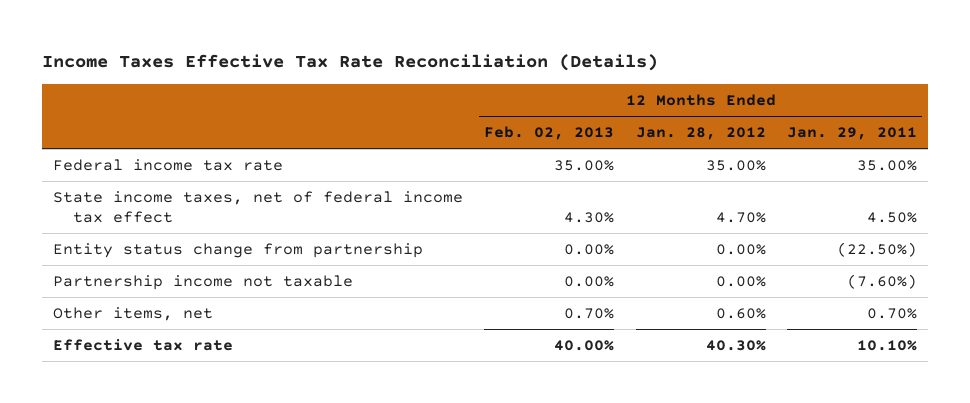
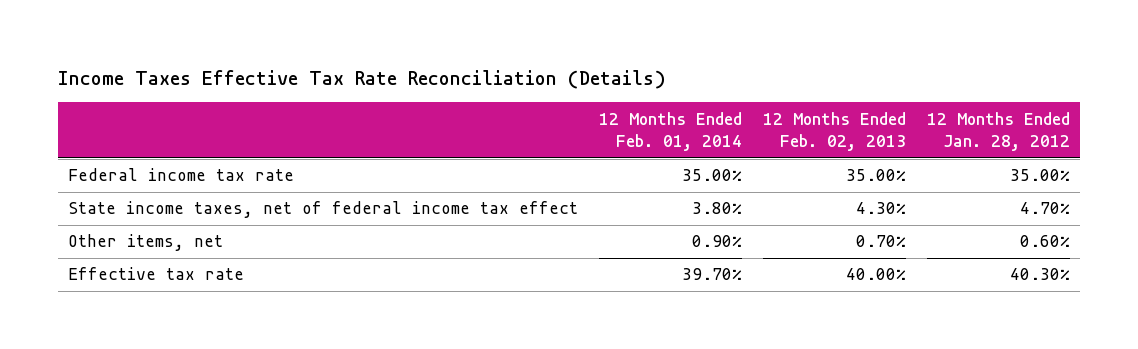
- | 12 Months Ended Feb. 02, 2013 | 12 Months Ended Jan. 28, 2012 | 12 Months Ended Jan. 29, 2011
+ | 12 Months Ended Feb. 01, 2014 | 12 Months Ended Feb. 02, 2013 | 12 Months Ended Jan. 28, 2012
- Entity status change from partnership | 0.00% | 0.00% | (22.50%)
- Partnership income not taxable | 0.00% | 0.00% | (7.60%)

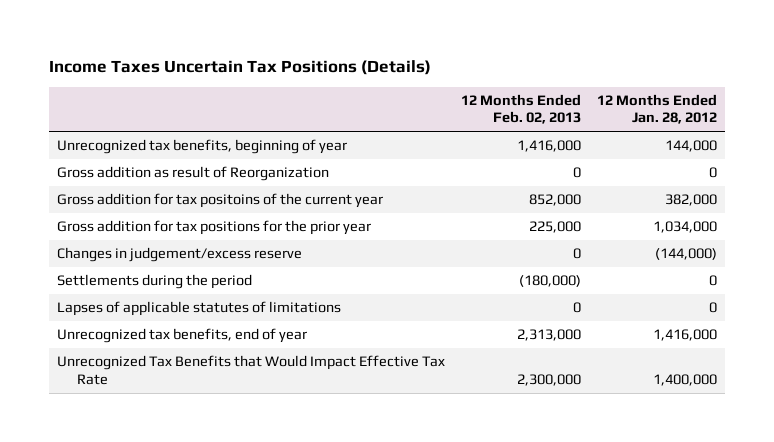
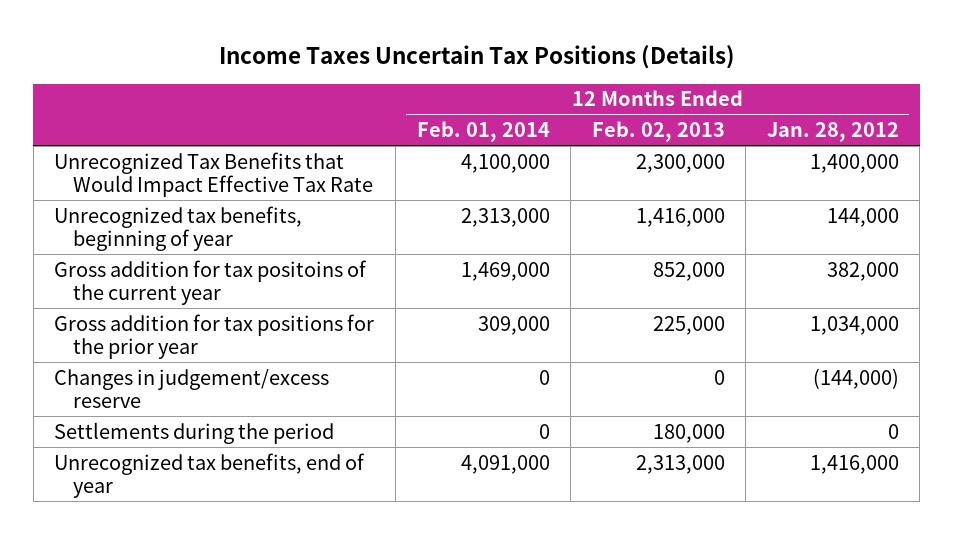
- | 12 Months Ended Feb. 02, 2013 | 12 Months Ended Jan. 28, 2012
+ | 12 Months Ended Feb. 01, 2014 | 12 Months Ended Feb. 02, 2013 | 12 Months Ended Jan. 28, 2012
moved up: Unrecognized Tax Benefits that Would Impact Effective Tax Rate | 4,100,000 | 2,300,000 | 1,400,000
- Gross addition as result of Reorganization | 0 | 0
- Settlements during the period | (180,000) | 0
- Lapses of applicable statutes of limitations | 0 | 0
+ Settlements during the period | 0 | 180,000 | 0

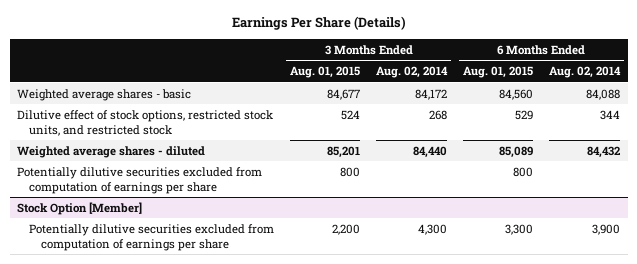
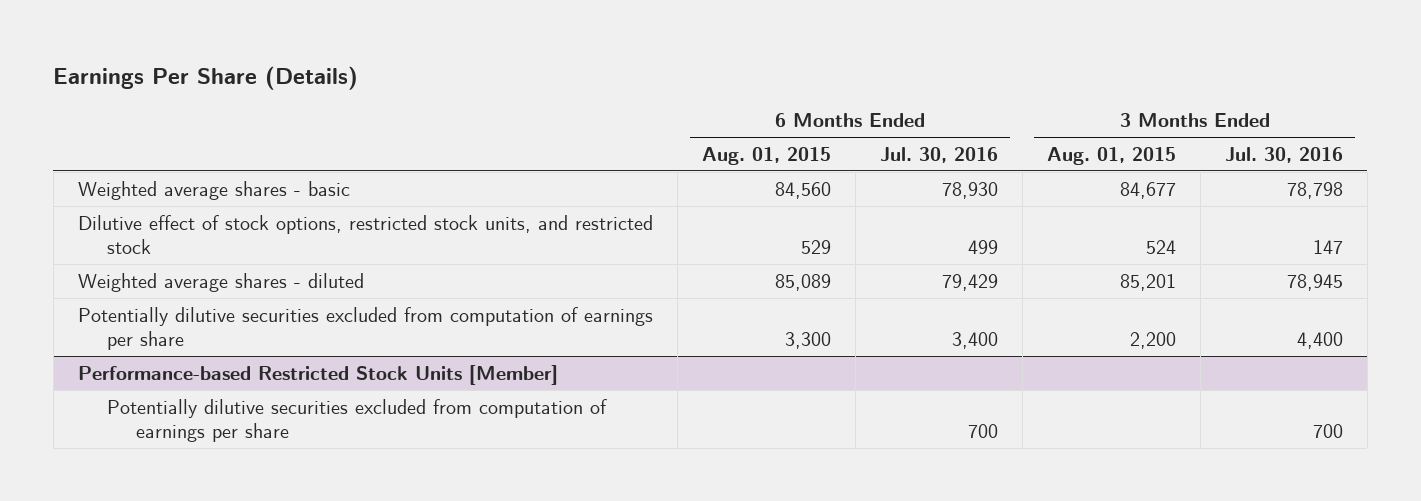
- | 3 Months Ended Aug. 01, 2015 | 3 Months Ended Aug. 02, 2014 | 6 Months Ended Aug. 01, 2015 | 6 Months Ended Aug. 02, 2014
+ | 6 Months Ended Aug. 01, 2015 | 6 Months Ended Jul. 30, 2016 | 3 Months Ended Aug. 01, 2015 | 3 Months Ended Jul. 30, 2016
- Potentially dilutive securities excluded from computation of earnings per share | 800 | | 800 |
- Stock Option [Member]
+ Performance-based Restricted Stock Units [Member]
+ Potentially dilutive securities excluded from computation of earnings per share | | 700 | | 700

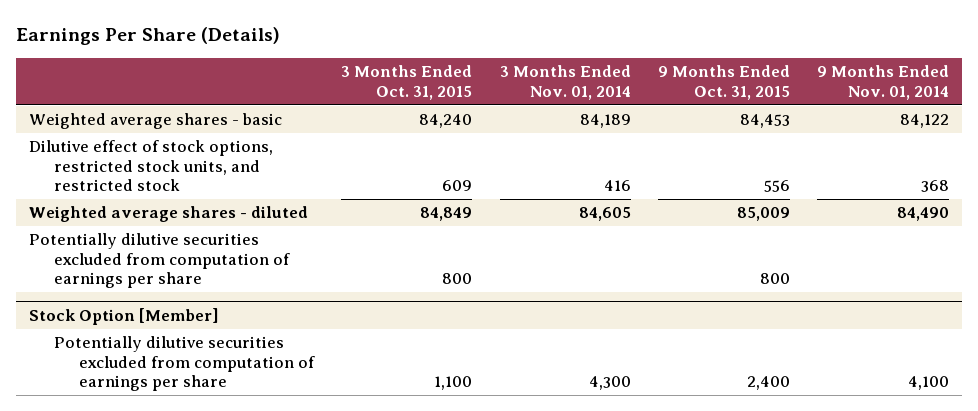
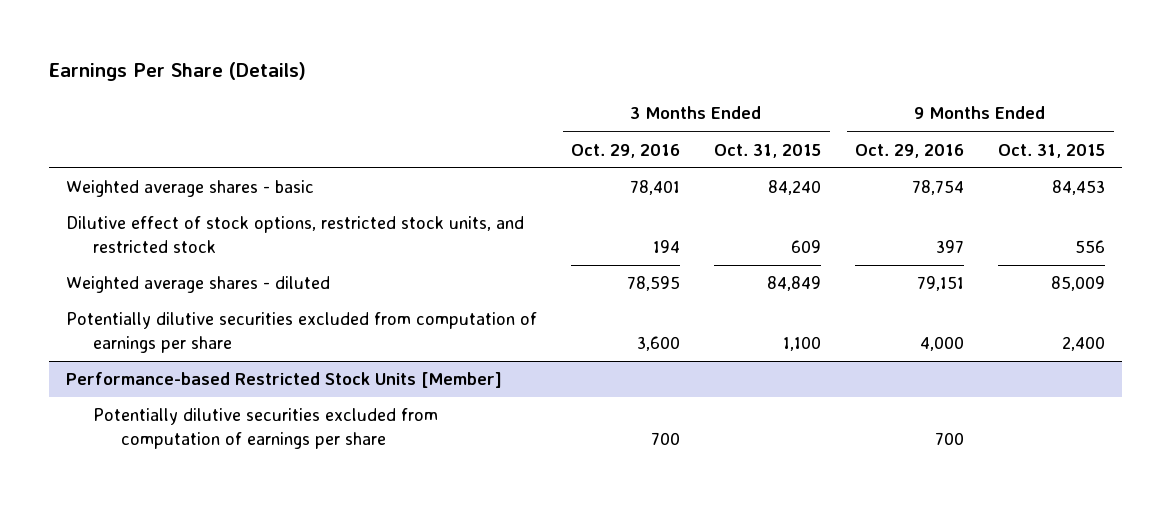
- | 3 Months Ended Oct. 31, 2015 | 3 Months Ended Nov. 01, 2014 | 9 Months Ended Oct. 31, 2015 | 9 Months Ended Nov. 01, 2014
+ | 3 Months Ended Oct. 29, 2016 | 3 Months Ended Oct. 31, 2015 | 9 Months Ended Oct. 29, 2016 | 9 Months Ended Oct. 31, 2015
- Potentially dilutive securities excluded from computation of earnings per share | 800 | | 800 |
- Stock Option [Member]
+ Performance-based Restricted Stock Units [Member]
+ Potentially dilutive securities excluded from computation of earnings per share | 700 | | 700 |

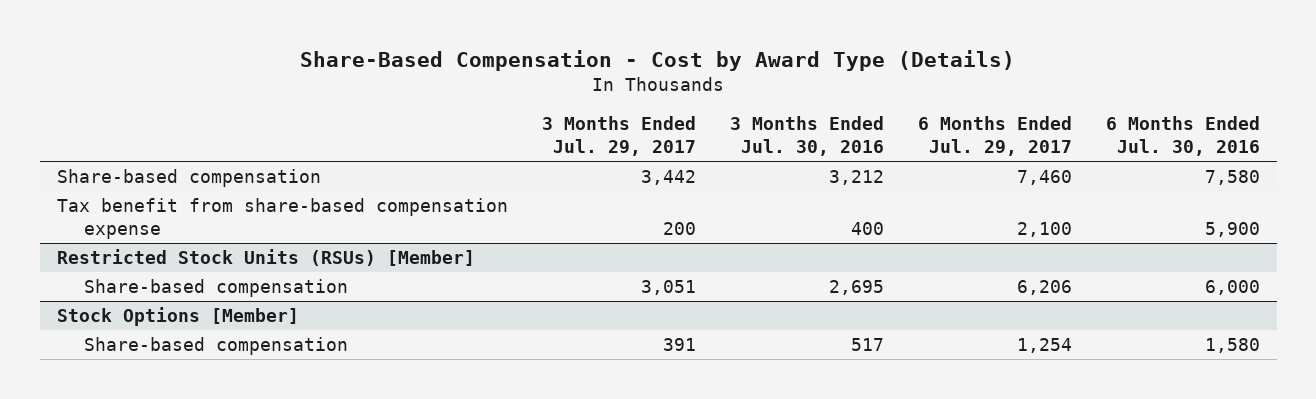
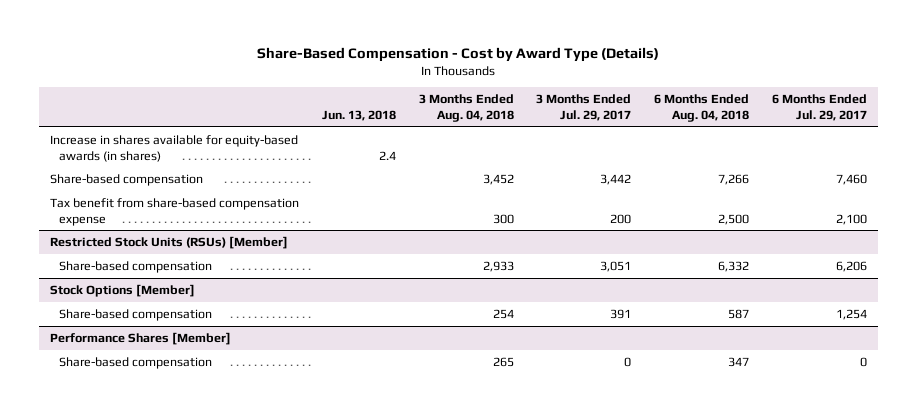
- | 3 Months Ended Jul. 29, 2017 | 3 Months Ended Jul. 30, 2016 | 6 Months Ended Jul. 29, 2017 | 6 Months Ended Jul. 30, 2016
+ | Jun. 13, 2018 | 3 Months Ended Aug. 04, 2018 | 3 Months Ended Jul. 29, 2017 | 6 Months Ended Aug. 04, 2018 | 6 Months Ended Jul. 29, 2017
+ Increase in shares available for equity-based awards (in shares) | 2.4 | | | |
+ Performance Shares [Member]
+ Share-based compensation | | 265 | 0 | 347 | 0

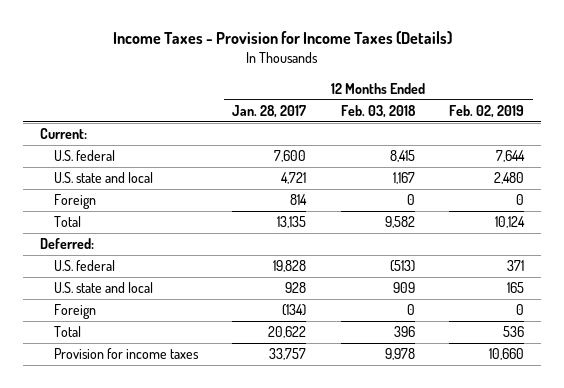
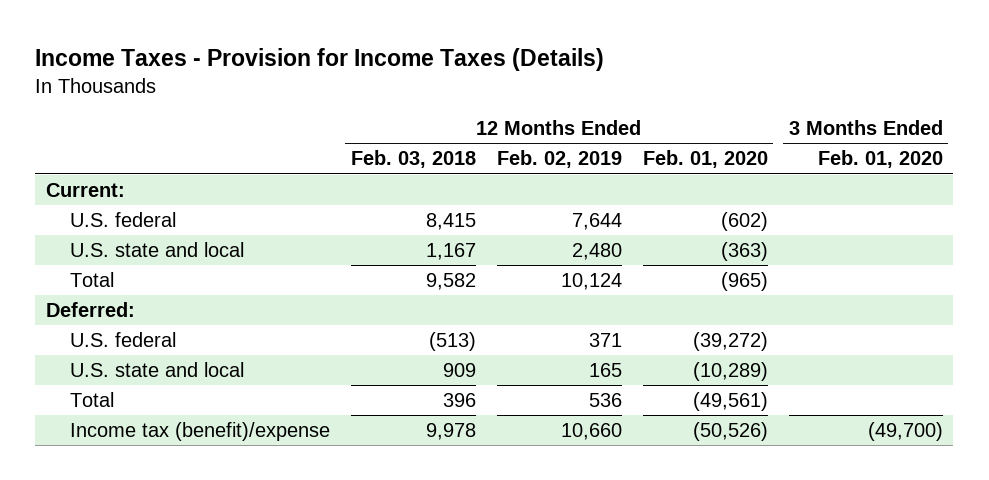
- | 12 Months Ended Jan. 28, 2017 | 12 Months Ended Feb. 03, 2018 | 12 Months Ended Feb. 02, 2019
+ | 12 Months Ended Feb. 03, 2018 | 12 Months Ended Feb. 02, 2019 | 12 Months Ended Feb. 01, 2020 | 3 Months Ended Feb. 01, 2020
- Foreign | 814 | 0 | 0
- Foreign | (134) | 0 | 0
- Provision for income taxes | 33,757 | 9,978 | 10,660
+ Income tax (benefit)/expense | 9,978 | 10,660 | (50,526) | (49,700)

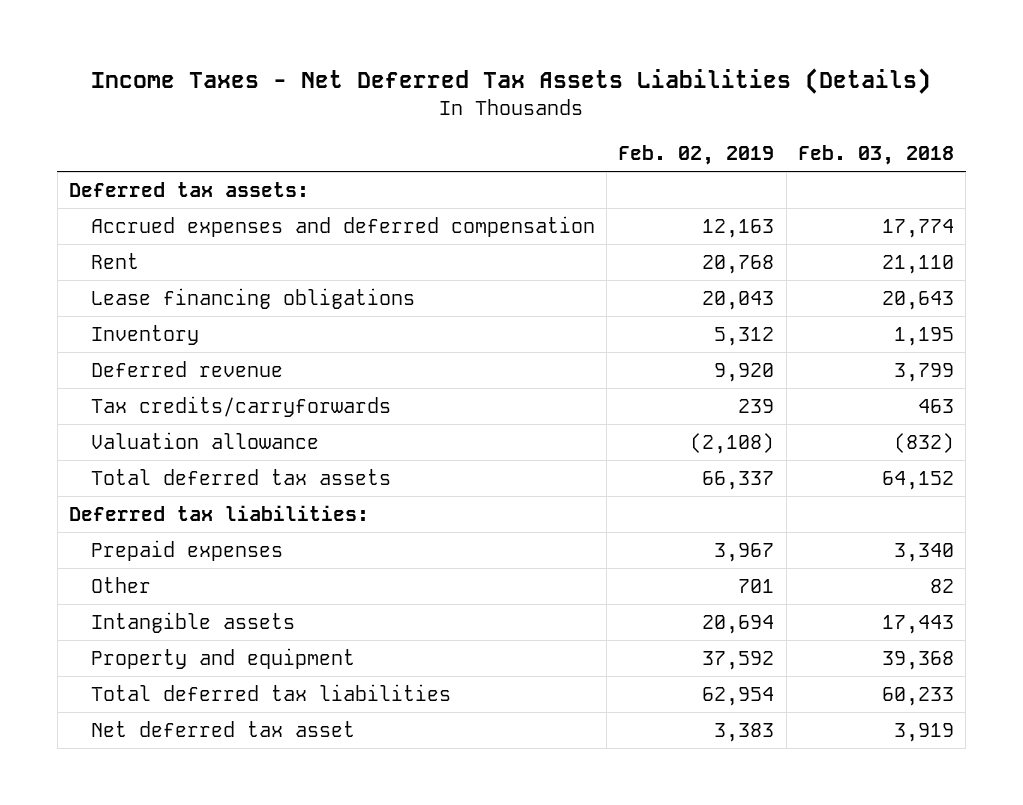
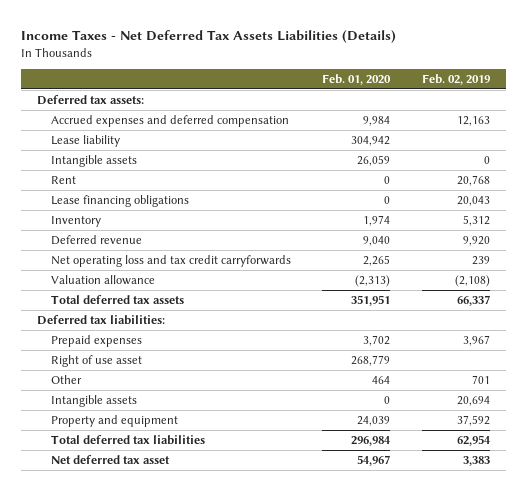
- | Feb. 02, 2019 | Feb. 03, 2018
+ | Feb. 01, 2020 | Feb. 02, 2019
+ Lease liability | 304,942 |
+ Intangible assets | 26,059 | 0
- Tax credits/carryforwards | 239 | 463
+ Net operating loss and tax credit carryforwards | 2,265 | 239
+ Right of use asset | 268,779 |

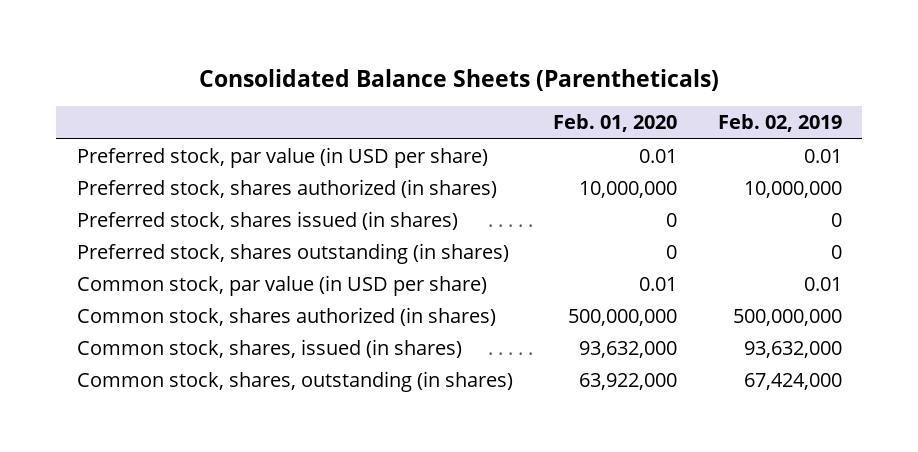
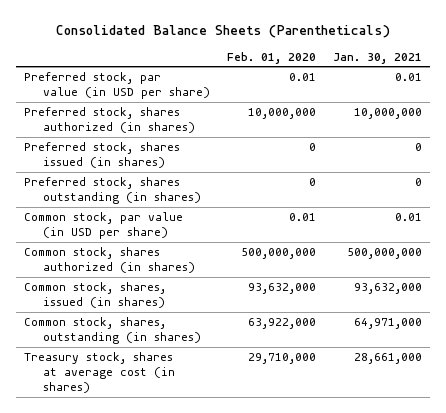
- | Feb. 01, 2020 | Feb. 02, 2019
+ | Feb. 01, 2020 | Jan. 30, 2021
+ Treasury stock, shares at average cost (in shares) | 29,710,000 | 28,661,000

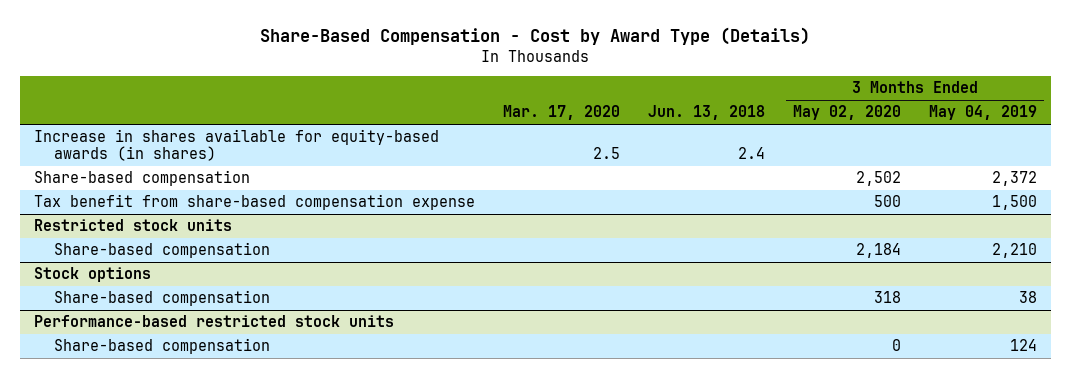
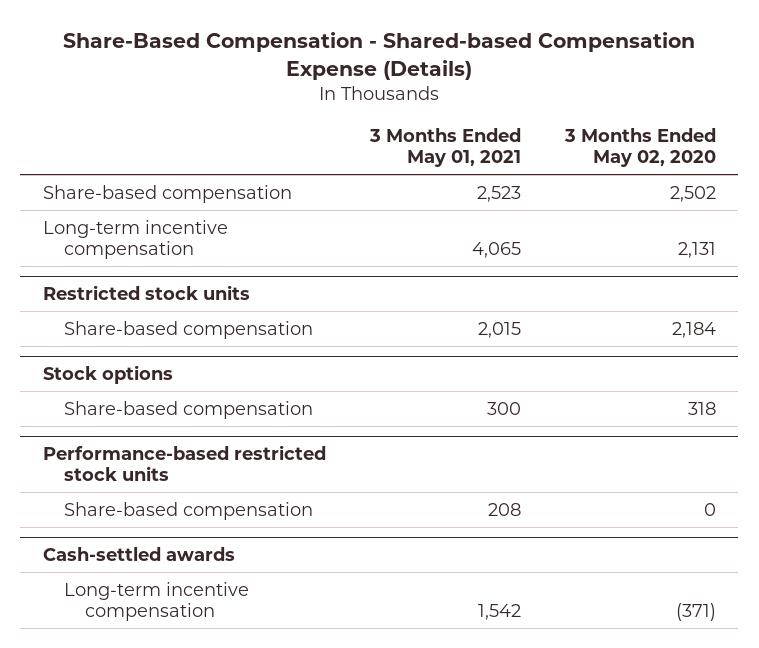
- Share-Based Compensation - Cost by Award Type (Details)
+ Share-Based Compensation - Shared-based Compensation Expense (Details)
- | Mar. 17, 2020 | Jun. 13, 2018 | 3 Months Ended May 02, 2020 | 3 Months Ended May 04, 2019
+ | 3 Months Ended May 01, 2021 | 3 Months Ended May 02, 2020
- Increase in shares available for equity-based awards (in shares) | 2.5 | 2.4 | |
- Tax benefit from share-based compensation expense | | | 500 | 1,500
+ Long-term incentive compensation | 4,065 | 2,131
+ Cash-settled awards
+ Long-term incentive compensation | 1,542 | (371)

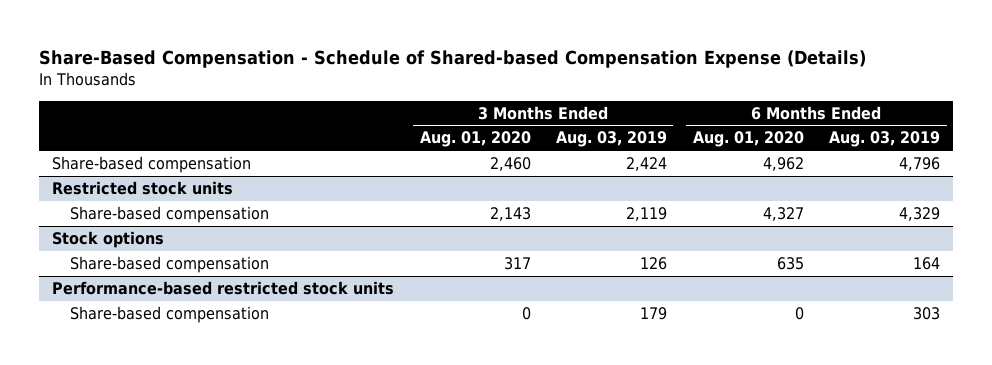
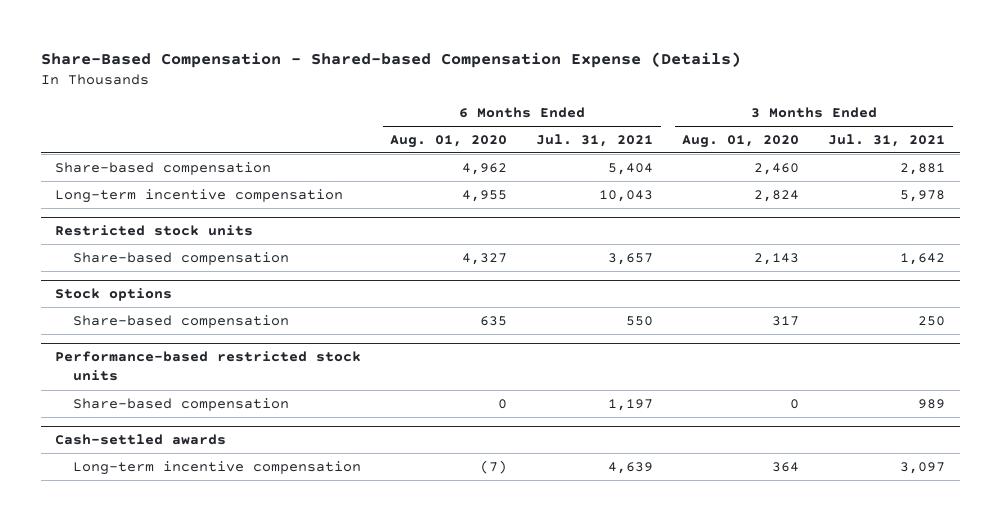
- Share-Based Compensation - Schedule of Shared-based Compensation Expense (Details)
+ Share-Based Compensation - Shared-based Compensation Expense (Details)
- | 3 Months Ended Aug. 01, 2020 | 3 Months Ended Aug. 03, 2019 | 6 Months Ended Aug. 01, 2020 | 6 Months Ended Aug. 03, 2019
+ | 6 Months Ended Aug. 01, 2020 | 6 Months Ended Jul. 31, 2021 | 3 Months Ended Aug. 01, 2020 | 3 Months Ended Jul. 31, 2021
+ Long-term incentive compensation | 4,955 | 10,043 | 2,824 | 5,978
+ Cash-settled awards
+ Long-term incentive compensation | (7) | 4,639 | 364 | 3,097

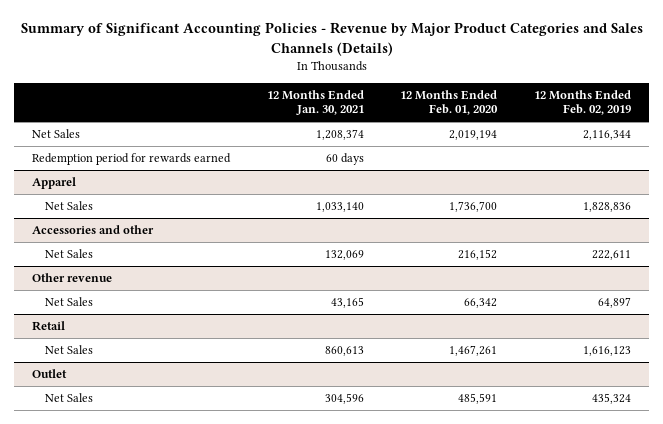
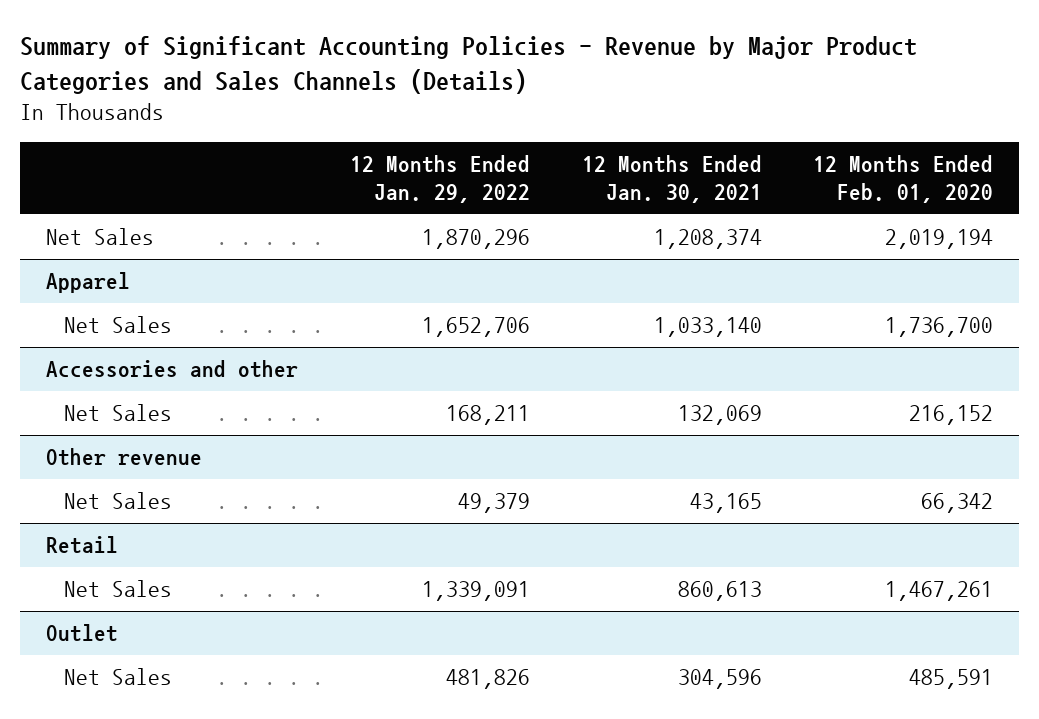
- | 12 Months Ended Jan. 30, 2021 | 12 Months Ended Feb. 01, 2020 | 12 Months Ended Feb. 02, 2019
+ | 12 Months Ended Jan. 29, 2022 | 12 Months Ended Jan. 30, 2021 | 12 Months Ended Feb. 01, 2020
- Redemption period for rewards earned | 60 days | |

